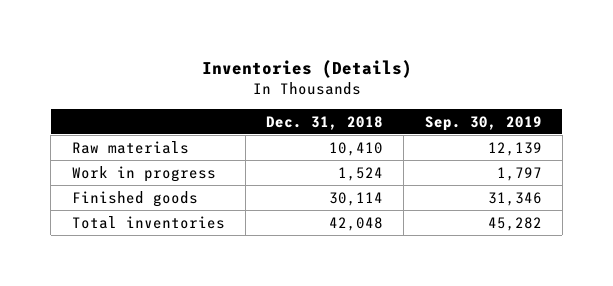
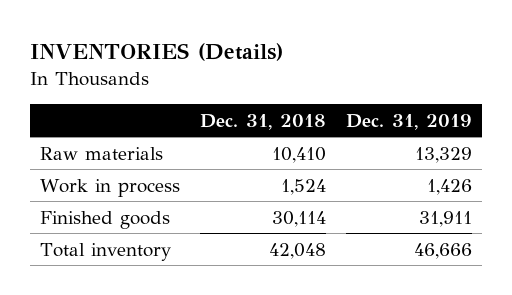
- Inventories (Details)
+ INVENTORIES (Details)
- | Dec. 31, 2018 | Sep. 30, 2019
+ | Dec. 31, 2018 | Dec. 31, 2019
- Work in progress | 1,524 | 1,797
+ Work in process | 1,524 | 1,426
- Total inventories | 42,048 | 45,282
+ Total inventory | 42,048 | 46,666

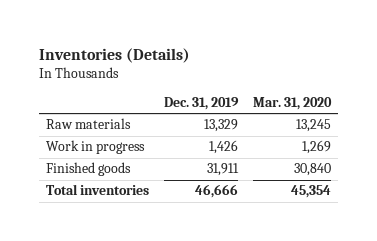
- INVENTORIES (Details)
+ Inventories (Details)
- | Dec. 31, 2018 | Dec. 31, 2019
+ | Dec. 31, 2019 | Mar. 31, 2020
- Work in process | 1,524 | 1,426
+ Work in progress | 1,426 | 1,269
- Total inventory | 42,048 | 46,666
+ Total inventories | 46,666 | 45,354

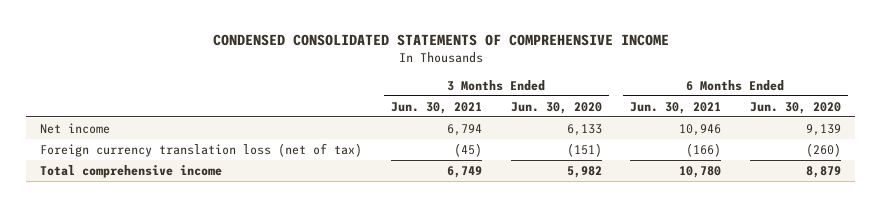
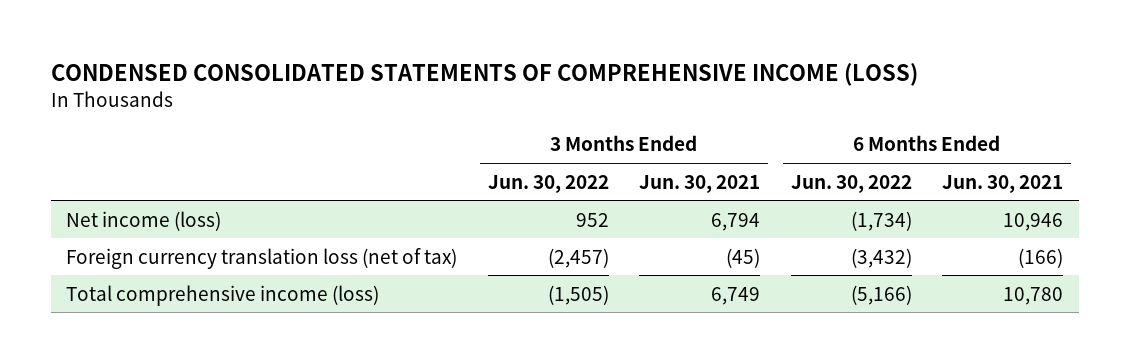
- CONDENSED CONSOLIDATED STATEMENTS OF COMPREHENSIVE INCOME
+ CONDENSED CONSOLIDATED STATEMENTS OF COMPREHENSIVE INCOME (LOSS)
- | 3 Months Ended Jun. 30, 2021 | 3 Months Ended Jun. 30, 2020 | 6 Months Ended Jun. 30, 2021 | 6 Months Ended Jun. 30, 2020
+ | 3 Months Ended Jun. 30, 2022 | 3 Months Ended Jun. 30, 2021 | 6 Months Ended Jun. 30, 2022 | 6 Months Ended Jun. 30, 2021
- Net income | 6,794 | 6,133 | 10,946 | 9,139
+ Net income (loss) | 952 | 6,794 | (1,734) | 10,946
- Total comprehensive income | 6,749 | 5,982 | 10,780 | 8,879
+ Total comprehensive income (loss) | (1,505) | 6,749 | (5,166) | 10,780

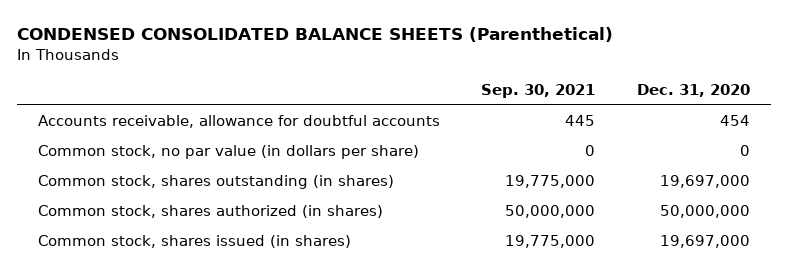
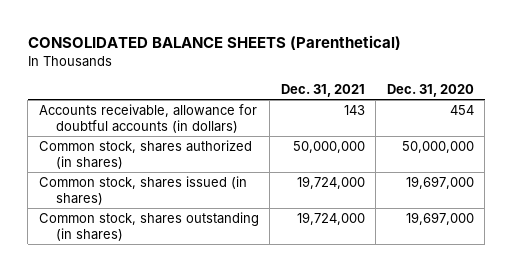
- CONDENSED CONSOLIDATED BALANCE SHEETS (Parenthetical)
+ CONSOLIDATED BALANCE SHEETS (Parenthetical)
- | Sep. 30, 2021 | Dec. 31, 2020
+ | Dec. 31, 2021 | Dec. 31, 2020
- Accounts receivable, allowance for doubtful accounts | 445 | 454
- Common stock, no par value (in dollars per share) | 0 | 0
+ Accounts receivable, allowance for doubtful accounts (in dollars) | 143 | 454
moved down: Common stock, shares outstanding (in shares) | 19,724,000 | 19,697,000

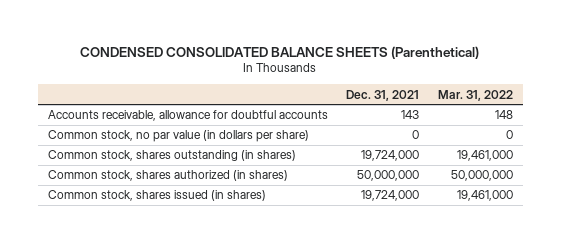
- CONSOLIDATED BALANCE SHEETS (Parenthetical)
+ CONDENSED CONSOLIDATED BALANCE SHEETS (Parenthetical)
- | Dec. 31, 2021 | Dec. 31, 2020
+ | Dec. 31, 2021 | Mar. 31, 2022
- Accounts receivable, allowance for doubtful accounts (in dollars) | 143 | 454
+ Accounts receivable, allowance for doubtful accounts | 143 | 148
+ Common stock, no par value (in dollars per share) | 0 | 0
moved up: Common stock, shares outstanding (in shares) | 19,724,000 | 19,461,000

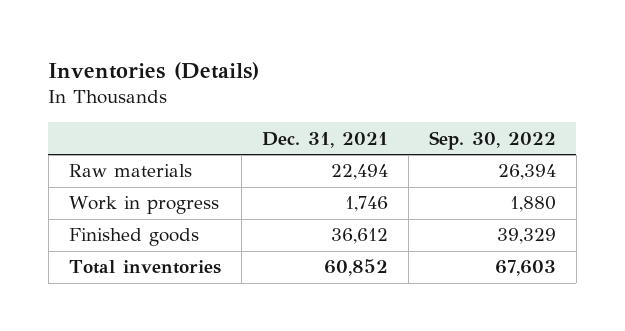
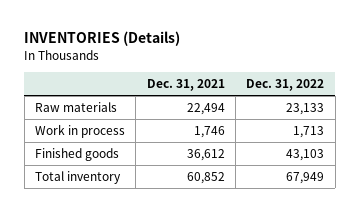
- Inventories (Details)
+ INVENTORIES (Details)
- | Dec. 31, 2021 | Sep. 30, 2022
+ | Dec. 31, 2021 | Dec. 31, 2022
- Work in progress | 1,746 | 1,880
+ Work in process | 1,746 | 1,713
- Total inventories | 60,852 | 67,603
+ Total inventory | 60,852 | 67,949

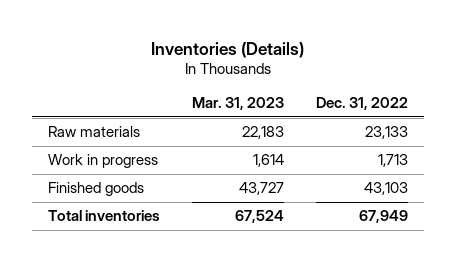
- INVENTORIES (Details)
+ Inventories (Details)
- | Dec. 31, 2021 | Dec. 31, 2022
+ | Mar. 31, 2023 | Dec. 31, 2022
- Work in process | 1,746 | 1,713
+ Work in progress | 1,614 | 1,713
- Total inventory | 60,852 | 67,949
+ Total inventories | 67,524 | 67,949

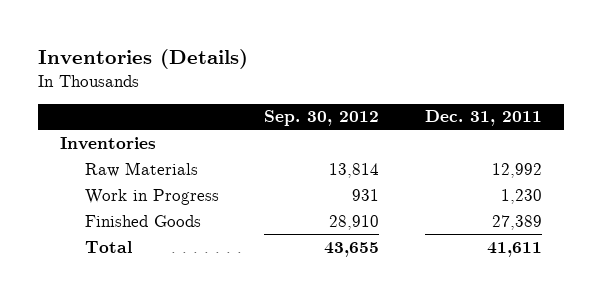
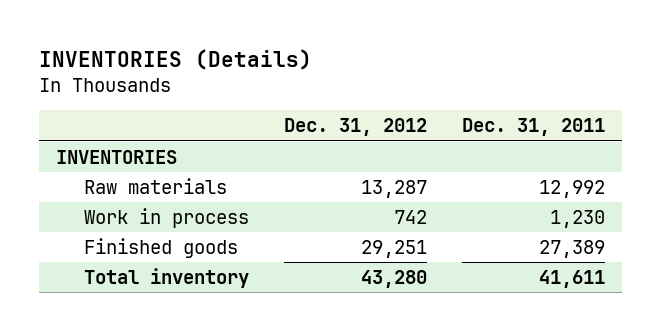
- Inventories (Details)
+ INVENTORIES (Details)
- | Sep. 30, 2012 | Dec. 31, 2011
+ | Dec. 31, 2012 | Dec. 31, 2011
- Inventories
- Raw Materials | 13,814 | 12,992
- Work in Progress | 931 | 1,230
- Finished Goods | 28,910 | 27,389
- Total | 43,655 | 41,611
+ INVENTORIES
+ Raw materials | 13,287 | 12,992
+ Work in process | 742 | 1,230
+ Finished goods | 29,251 | 27,389
+ Total inventory | 43,280 | 41,611

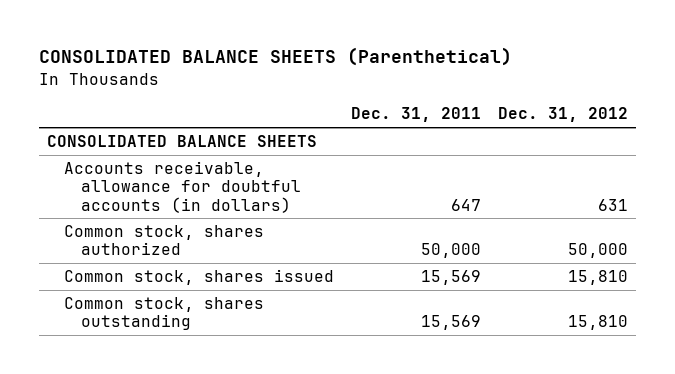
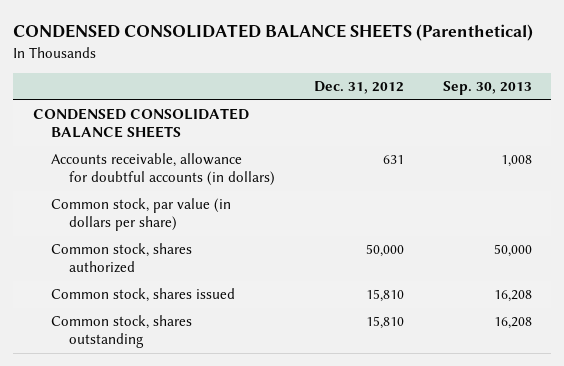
- CONSOLIDATED BALANCE SHEETS (Parenthetical)
+ CONDENSED CONSOLIDATED BALANCE SHEETS (Parenthetical)
- | Dec. 31, 2011 | Dec. 31, 2012
+ | Dec. 31, 2012 | Sep. 30, 2013
- CONSOLIDATED BALANCE SHEETS
+ CONDENSED CONSOLIDATED BALANCE SHEETS
+ Common stock, par value (in dollars per share)

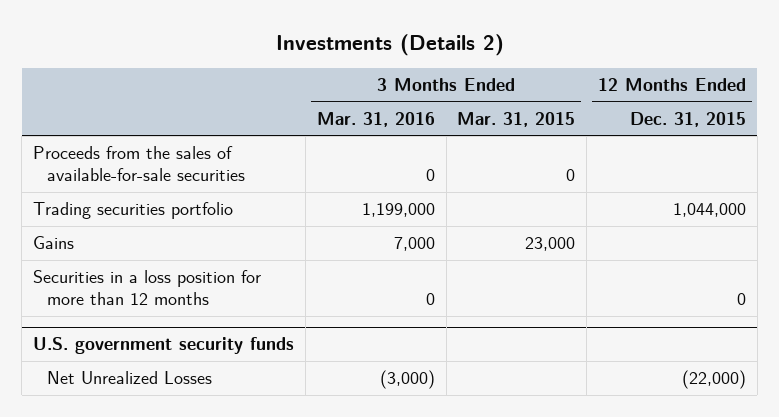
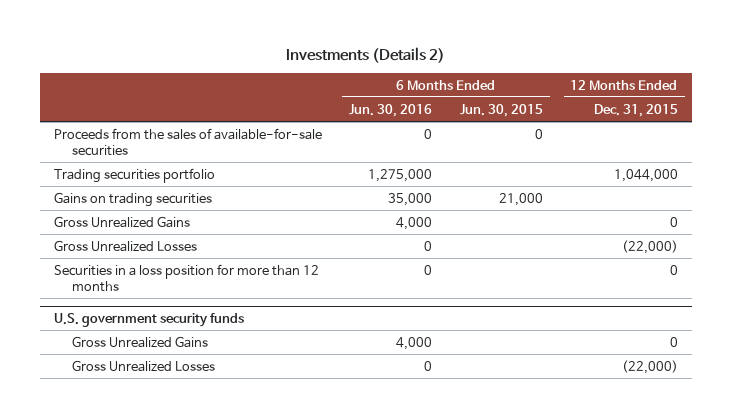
- | 3 Months Ended Mar. 31, 2016 | 3 Months Ended Mar. 31, 2015 | 12 Months Ended Dec. 31, 2015
+ | 6 Months Ended Jun. 30, 2016 | 6 Months Ended Jun. 30, 2015 | 12 Months Ended Dec. 31, 2015
- Gains | 7,000 | 23,000 |
+ Gains on trading securities | 35,000 | 21,000 |
+ Gross Unrealized Gains | 4,000 | | 0
+ Gross Unrealized Losses | 0 | | (22,000)
@ U.S. government security funds
- Net Unrealized Losses | (3,000) | | (22,000)
+ Gross Unrealized Gains | 4,000 | | 0
+ Gross Unrealized Losses | 0 | | (22,000)

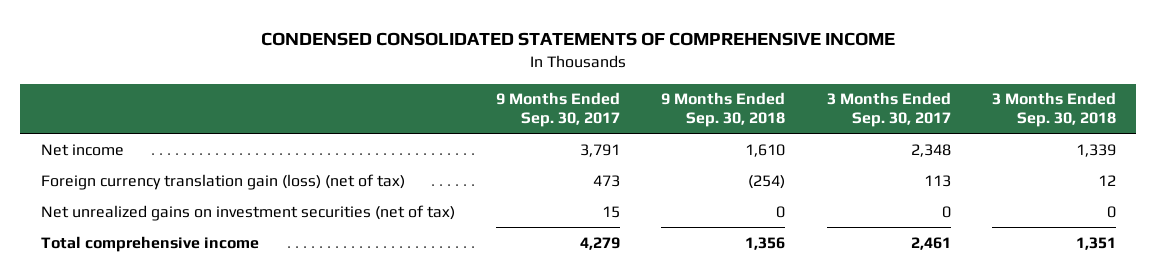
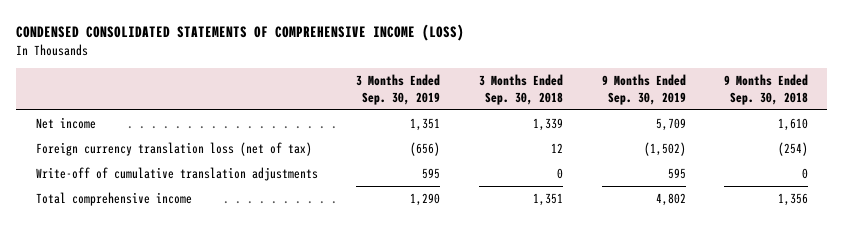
- CONDENSED CONSOLIDATED STATEMENTS OF COMPREHENSIVE INCOME
+ CONDENSED CONSOLIDATED STATEMENTS OF COMPREHENSIVE INCOME (LOSS)
- | 9 Months Ended Sep. 30, 2017 | 9 Months Ended Sep. 30, 2018 | 3 Months Ended Sep. 30, 2017 | 3 Months Ended Sep. 30, 2018
+ | 3 Months Ended Sep. 30, 2019 | 3 Months Ended Sep. 30, 2018 | 9 Months Ended Sep. 30, 2019 | 9 Months Ended Sep. 30, 2018
- Foreign currency translation gain (loss) (net of tax) | 473 | (254) | 113 | 12
- Net unrealized gains on investment securities (net of tax) | 15 | 0 | 0 | 0
+ Foreign currency translation loss (net of tax) | (656) | 12 | (1,502) | (254)
+ Write-off of cumulative translation adjustments | 595 | 0 | 595 | 0

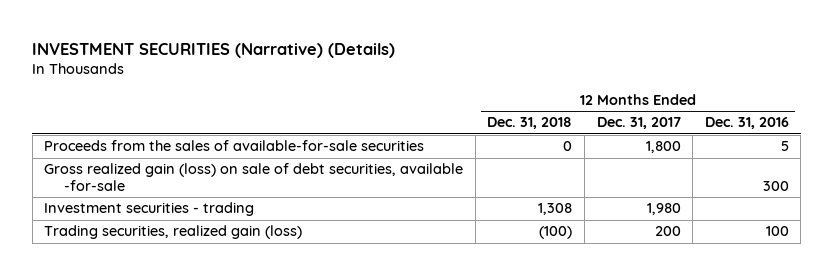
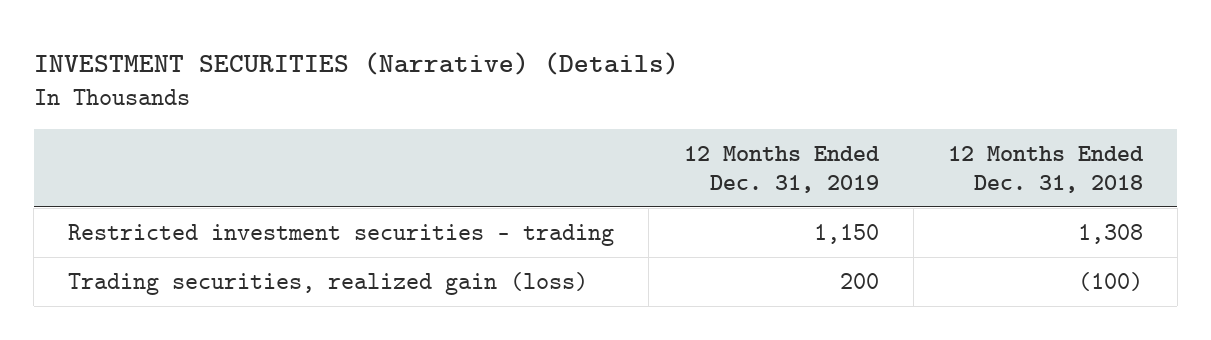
- | 12 Months Ended Dec. 31, 2018 | 12 Months Ended Dec. 31, 2017 | 12 Months Ended Dec. 31, 2016
+ | 12 Months Ended Dec. 31, 2019 | 12 Months Ended Dec. 31, 2018
- Proceeds from the sales of available-for-sale securities | 0 | 1,800 | 5
- Gross realized gain (loss) on sale of debt securities, available -for-sale | | | 300
- Investment securities - trading | 1,308 | 1,980 |
+ Restricted investment securities - trading | 1,150 | 1,308

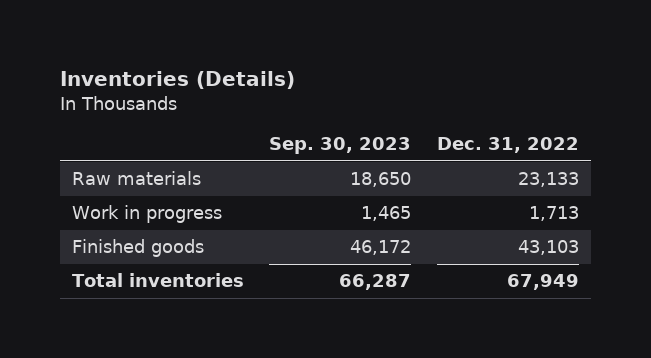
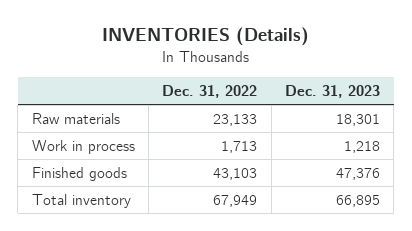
- Inventories (Details)
+ INVENTORIES (Details)
- | Sep. 30, 2023 | Dec. 31, 2022
+ | Dec. 31, 2022 | Dec. 31, 2023
- Work in progress | 1,465 | 1,713
+ Work in process | 1,713 | 1,218
- Total inventories | 66,287 | 67,949
+ Total inventory | 67,949 | 66,895

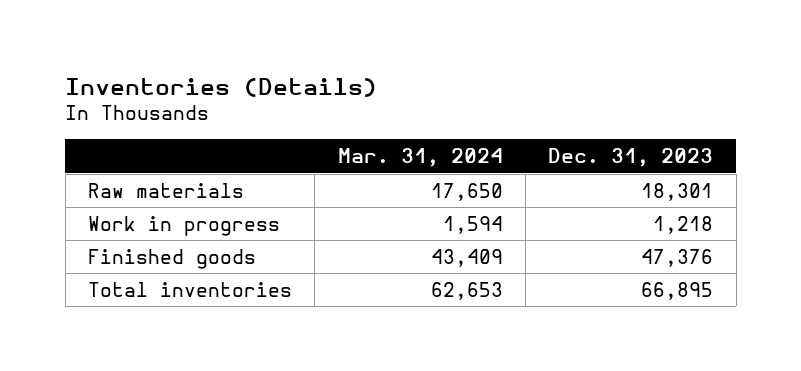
- INVENTORIES (Details)
+ Inventories (Details)
- | Dec. 31, 2022 | Dec. 31, 2023
+ | Mar. 31, 2024 | Dec. 31, 2023
- Work in process | 1,713 | 1,218
+ Work in progress | 1,594 | 1,218
- Total inventory | 67,949 | 66,895
+ Total inventories | 62,653 | 66,895

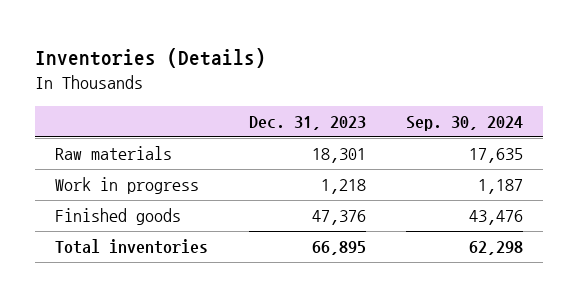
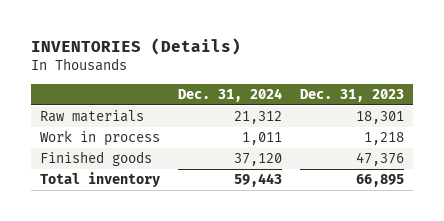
- Inventories (Details)
+ INVENTORIES (Details)
- | Dec. 31, 2023 | Sep. 30, 2024
+ | Dec. 31, 2024 | Dec. 31, 2023
- Work in progress | 1,218 | 1,187
+ Work in process | 1,011 | 1,218
- Total inventories | 66,895 | 62,298
+ Total inventory | 59,443 | 66,895

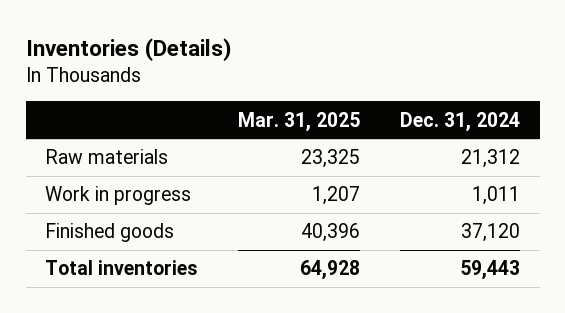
- INVENTORIES (Details)
+ Inventories (Details)
- | Dec. 31, 2024 | Dec. 31, 2023
+ | Mar. 31, 2025 | Dec. 31, 2024
- Work in process | 1,011 | 1,218
+ Work in progress | 1,207 | 1,011
- Total inventory | 59,443 | 66,895
+ Total inventories | 64,928 | 59,443

